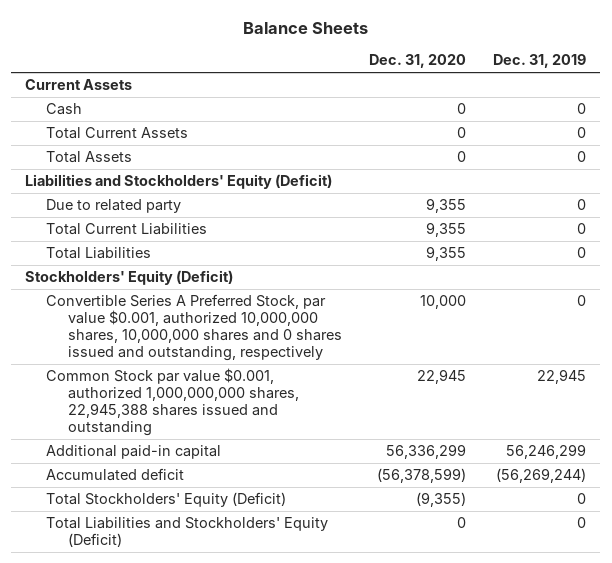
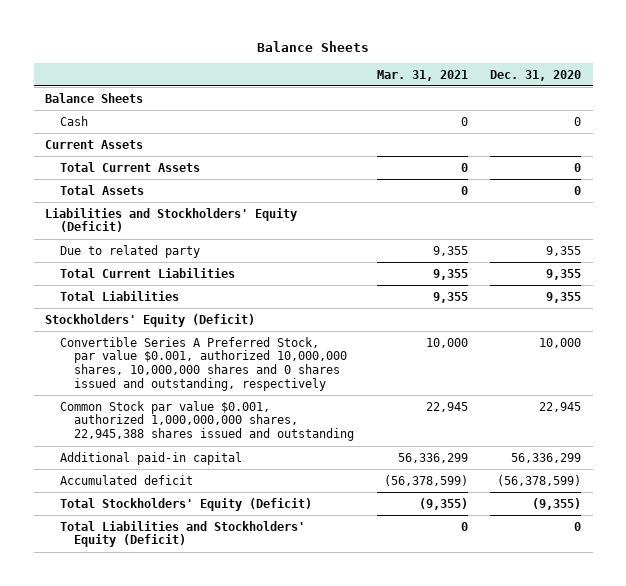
- | Dec. 31, 2020 | Dec. 31, 2019
+ | Mar. 31, 2021 | Dec. 31, 2020
+ Balance Sheets
moved down: Current Assets

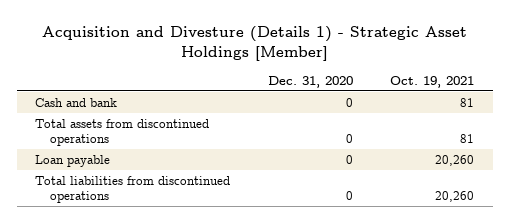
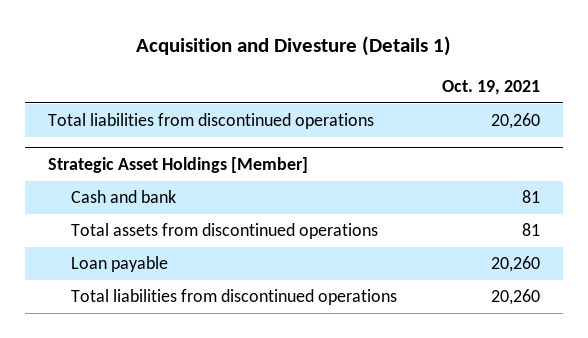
- Acquisition and Divesture (Details 1) - Strategic Asset Holdings [Member]
+ Acquisition and Divesture (Details 1)
- | Dec. 31, 2020 | Oct. 19, 2021
+ | Oct. 19, 2021
+ Total liabilities from discontinued operations | 20,260
+ Strategic Asset Holdings [Member]

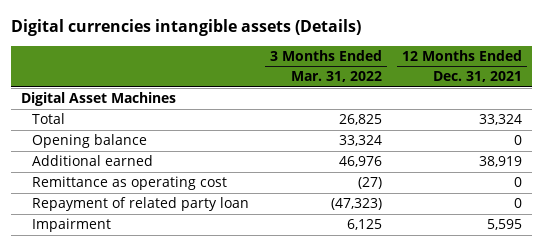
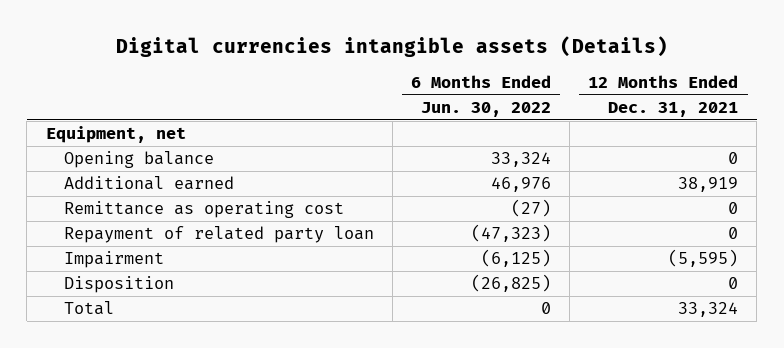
- | 3 Months Ended Mar. 31, 2022 | 12 Months Ended Dec. 31, 2021
+ | 6 Months Ended Jun. 30, 2022 | 12 Months Ended Dec. 31, 2021
- Digital Asset Machines
+ Equipment, net
- Impairment | 6,125 | 5,595
+ Impairment | (6,125) | (5,595)
+ Disposition | (26,825) | 0
moved down: Total | 0 | 33,324

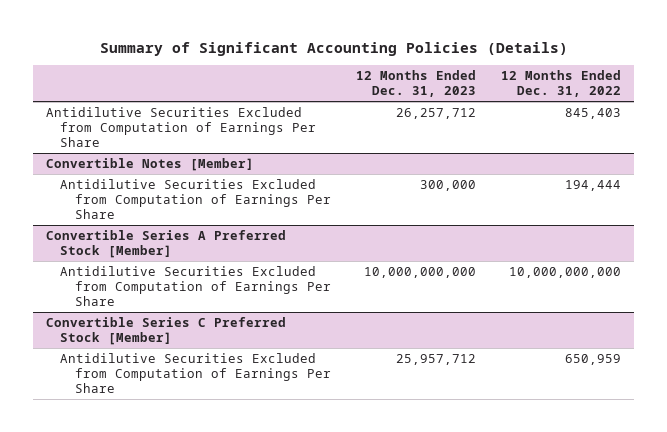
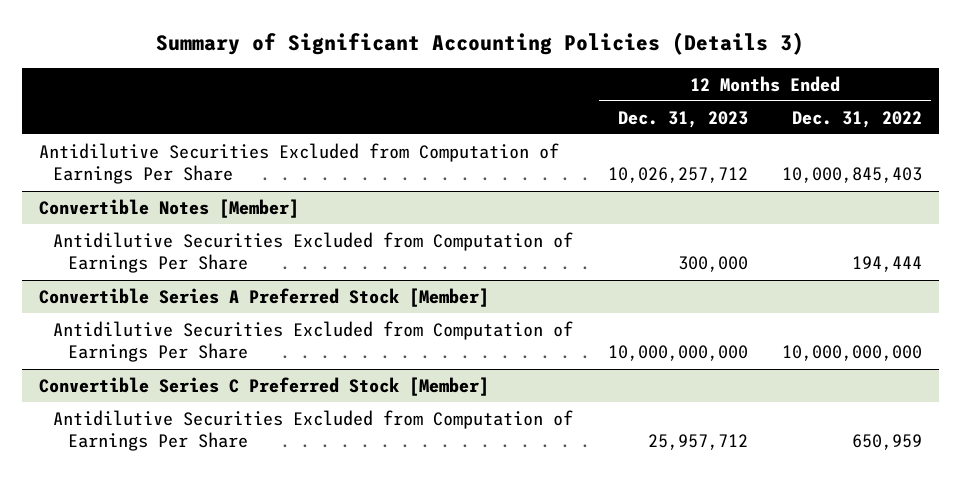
- Summary of Significant Accounting Policies (Details)
+ Summary of Significant Accounting Policies (Details 3)
- Antidilutive Securities Excluded from Computation of Earnings Per Share | 26,257,712 | 845,403
+ Antidilutive Securities Excluded from Computation of Earnings Per Share | 10,026,257,712 | 10,000,845,403

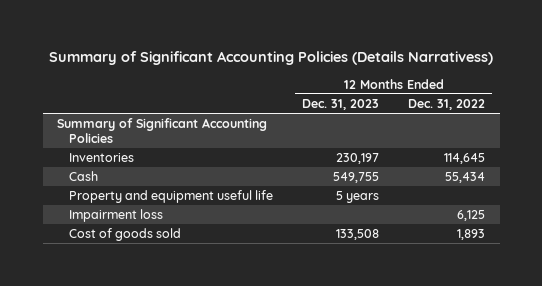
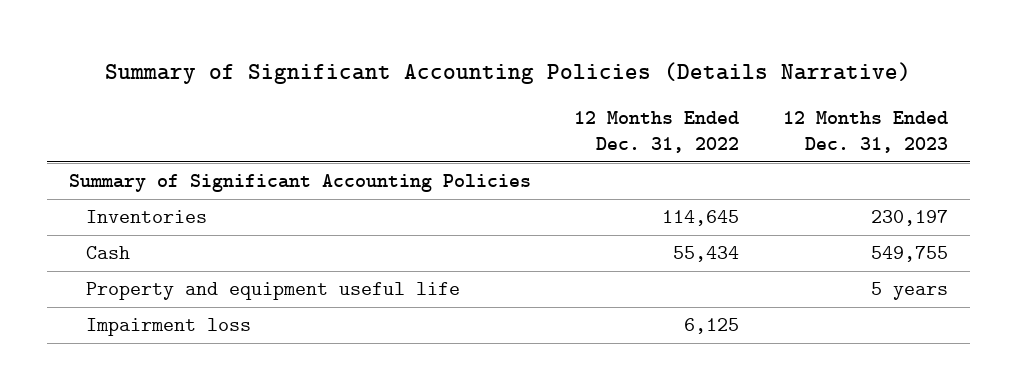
- Summary of Significant Accounting Policies (Details Narrativess)
+ Summary of Significant Accounting Policies (Details Narrative)
- | 12 Months Ended Dec. 31, 2023 | 12 Months Ended Dec. 31, 2022
+ | 12 Months Ended Dec. 31, 2022 | 12 Months Ended Dec. 31, 2023
- Cost of goods sold | 133,508 | 1,893

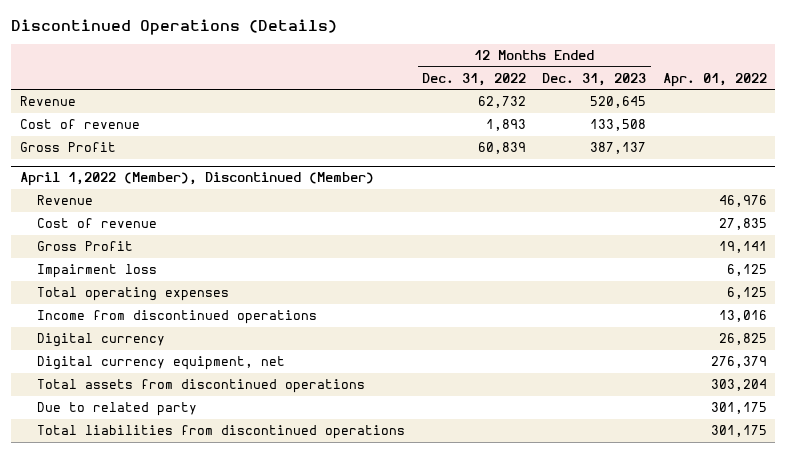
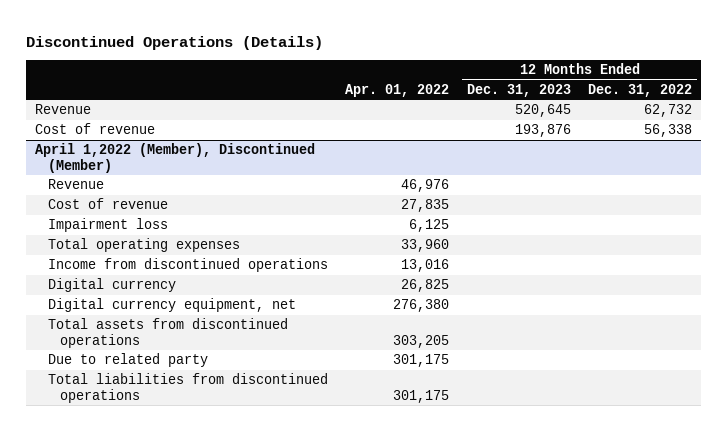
- | 12 Months Ended Dec. 31, 2022 | 12 Months Ended Dec. 31, 2023 | Apr. 01, 2022
+ | Apr. 01, 2022 | 12 Months Ended Dec. 31, 2023 | 12 Months Ended Dec. 31, 2022
- Cost of revenue | 1,893 | 133,508 |
- Gross Profit | 60,839 | 387,137 |
+ Cost of revenue | | 193,876 | 56,338
@ April 1,2022 (Member), Discontinued (Member)
- Gross Profit | | | 19,141
- Total operating expenses | | | 6,125
+ Total operating expenses | 33,960 | |
- Digital currency equipment, net | | | 276,379
- Total assets from discontinued operations | | | 303,204
+ Digital currency equipment, net | 276,380 | |
+ Total assets from discontinued operations | 303,205 | |

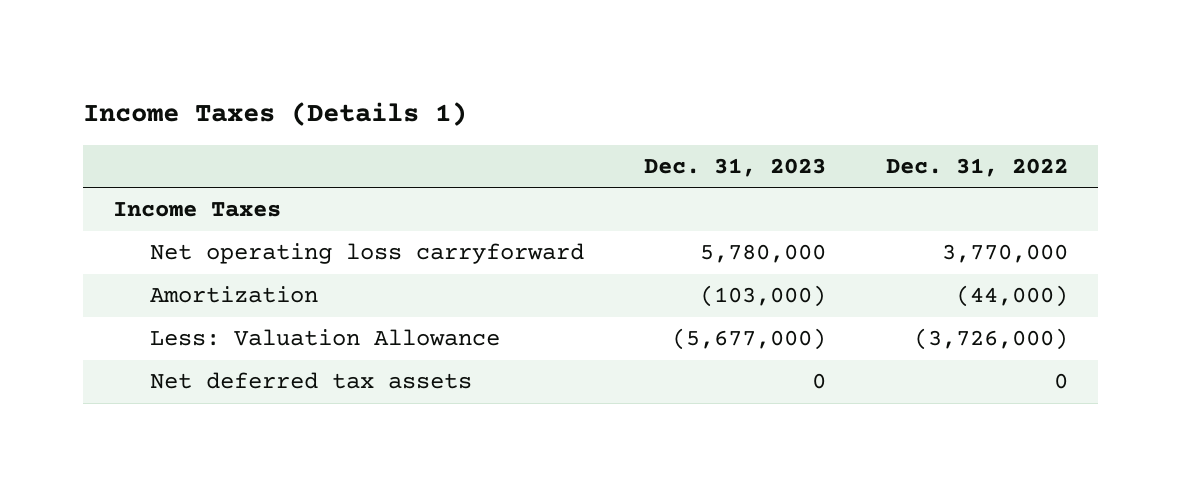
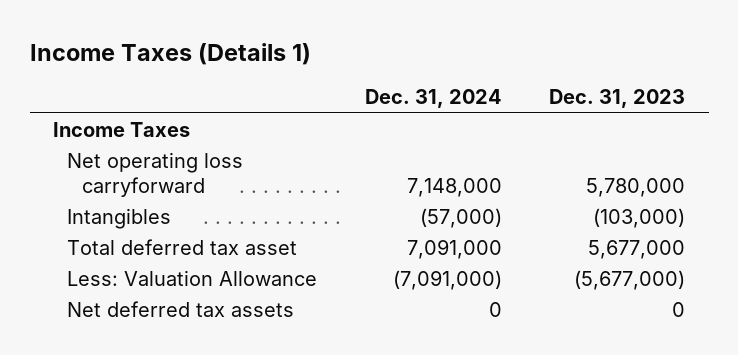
- | Dec. 31, 2023 | Dec. 31, 2022
+ | Dec. 31, 2024 | Dec. 31, 2023
- Amortization | (103,000) | (44,000)
+ Intangibles | (57,000) | (103,000)
+ Total deferred tax asset | 7,091,000 | 5,677,000

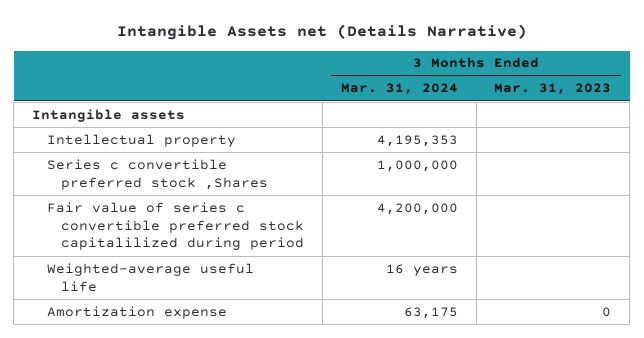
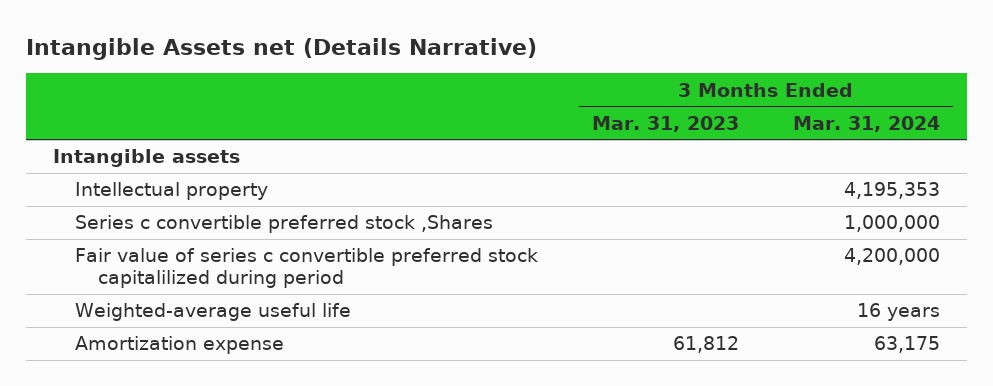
- | 3 Months Ended Mar. 31, 2024 | 3 Months Ended Mar. 31, 2023
+ | 3 Months Ended Mar. 31, 2023 | 3 Months Ended Mar. 31, 2024
- Amortization expense | 63,175 | 0
+ Amortization expense | 61,812 | 63,175

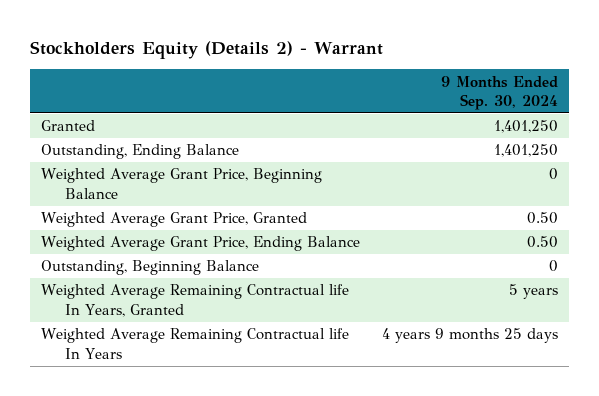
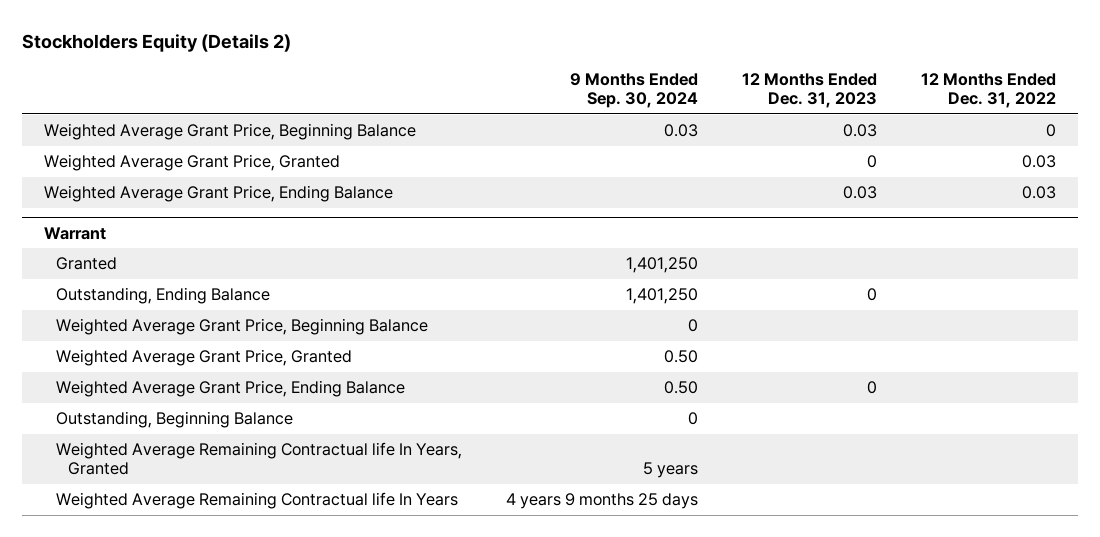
- Stockholders Equity (Details 2) - Warrant
+ Stockholders Equity (Details 2)
- | 9 Months Ended Sep. 30, 2024
+ | 9 Months Ended Sep. 30, 2024 | 12 Months Ended Dec. 31, 2023 | 12 Months Ended Dec. 31, 2022
+ Weighted Average Grant Price, Beginning Balance | 0.03 | 0.03 | 0
+ Weighted Average Grant Price, Granted | | 0 | 0.03
+ Weighted Average Grant Price, Ending Balance | | 0.03 | 0.03
+ Warrant

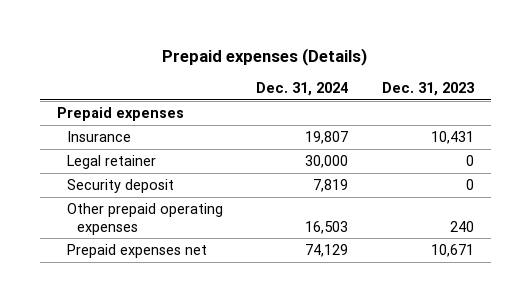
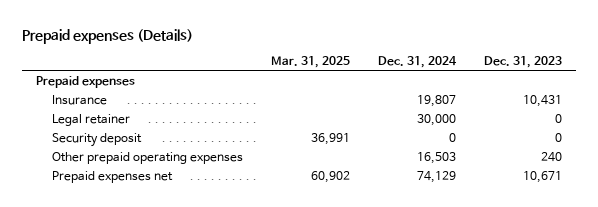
- | Dec. 31, 2024 | Dec. 31, 2023
+ | Mar. 31, 2025 | Dec. 31, 2024 | Dec. 31, 2023
- Security deposit | 7,819 | 0
+ Security deposit | 36,991 | 0 | 0

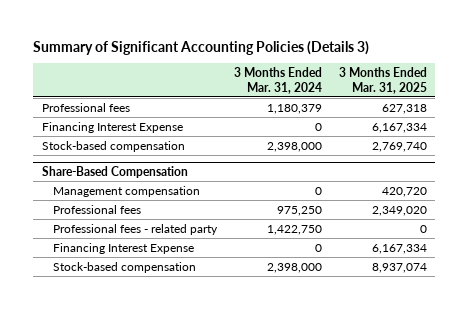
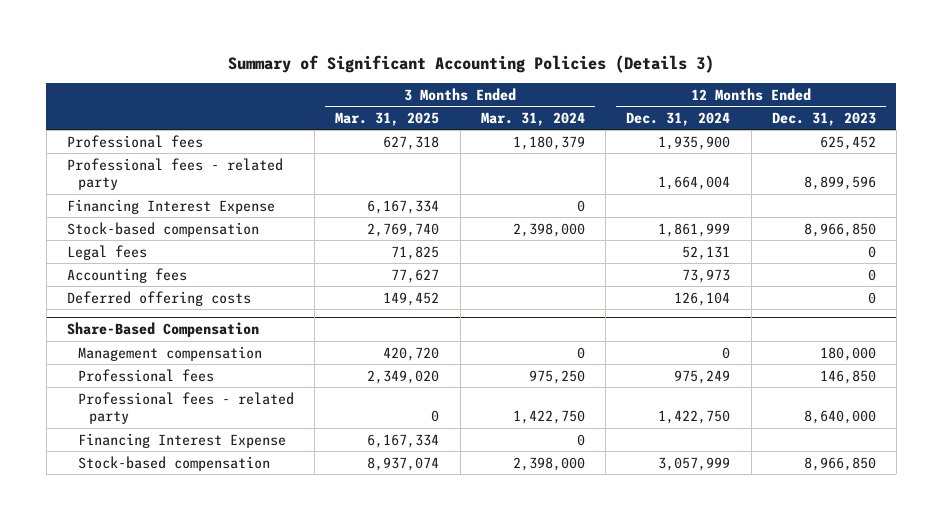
- | 3 Months Ended Mar. 31, 2024 | 3 Months Ended Mar. 31, 2025
+ | 3 Months Ended Mar. 31, 2025 | 3 Months Ended Mar. 31, 2024 | 12 Months Ended Dec. 31, 2024 | 12 Months Ended Dec. 31, 2023
+ Professional fees - related party | | | 1,664,004 | 8,899,596
+ Legal fees | 71,825 | | 52,131 | 0
+ Accounting fees | 77,627 | | 73,973 | 0
+ Deferred offering costs | 149,452 | | 126,104 | 0

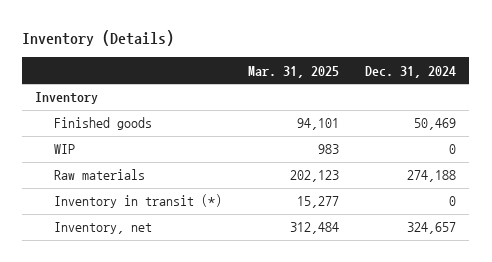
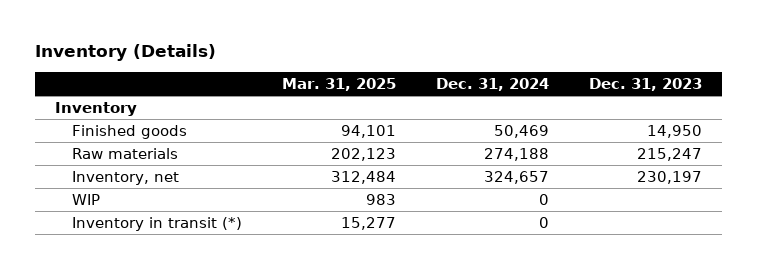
- | Mar. 31, 2025 | Dec. 31, 2024
+ | Mar. 31, 2025 | Dec. 31, 2024 | Dec. 31, 2023
moved down: WIP | 983 | 0 |
moved down: Inventory in transit (*) | 15,277 | 0 |

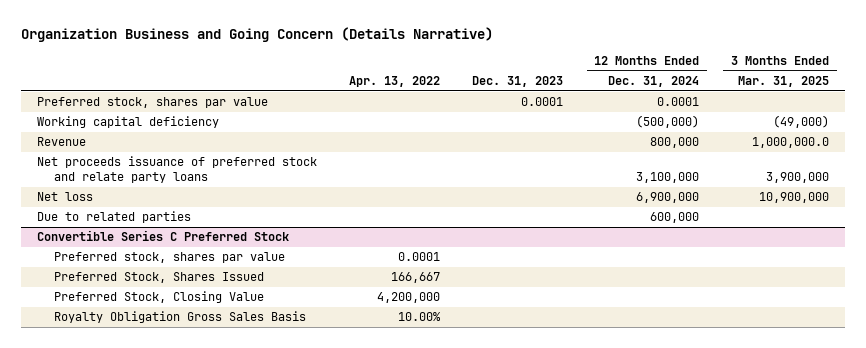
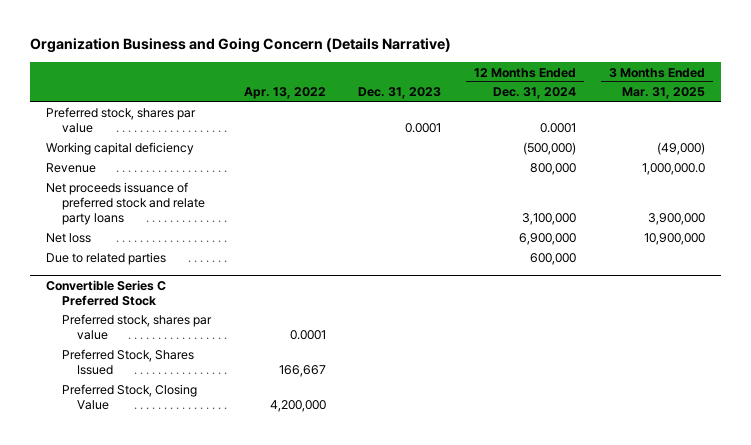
@ Convertible Series C Preferred Stock
- Royalty Obligation Gross Sales Basis | 10.00% | | |

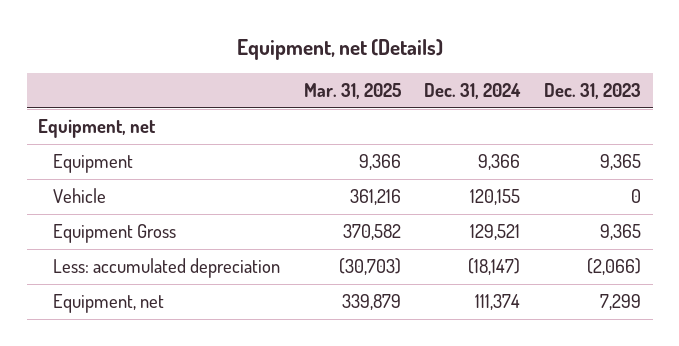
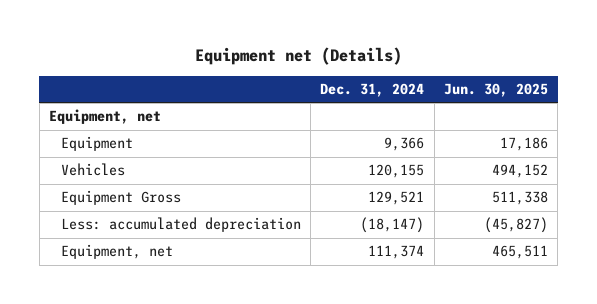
- Equipment, net (Details)
+ Equipment net (Details)
- | Mar. 31, 2025 | Dec. 31, 2024 | Dec. 31, 2023
+ | Dec. 31, 2024 | Jun. 30, 2025
- Vehicle | 361,216 | 120,155 | 0
+ Vehicles | 120,155 | 494,152

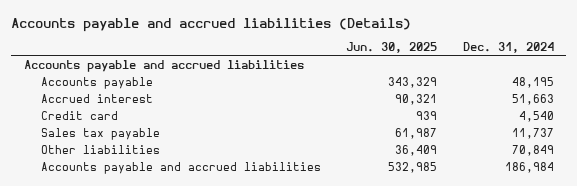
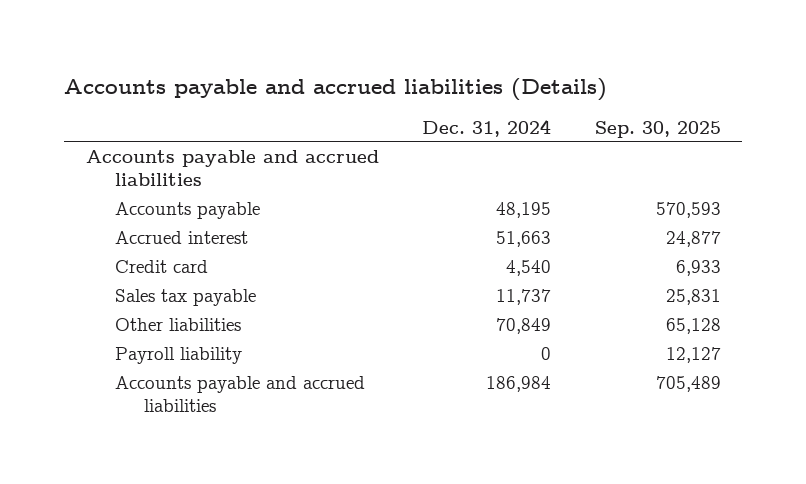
- | Jun. 30, 2025 | Dec. 31, 2024
+ | Dec. 31, 2024 | Sep. 30, 2025
+ Payroll liability | 0 | 12,127

